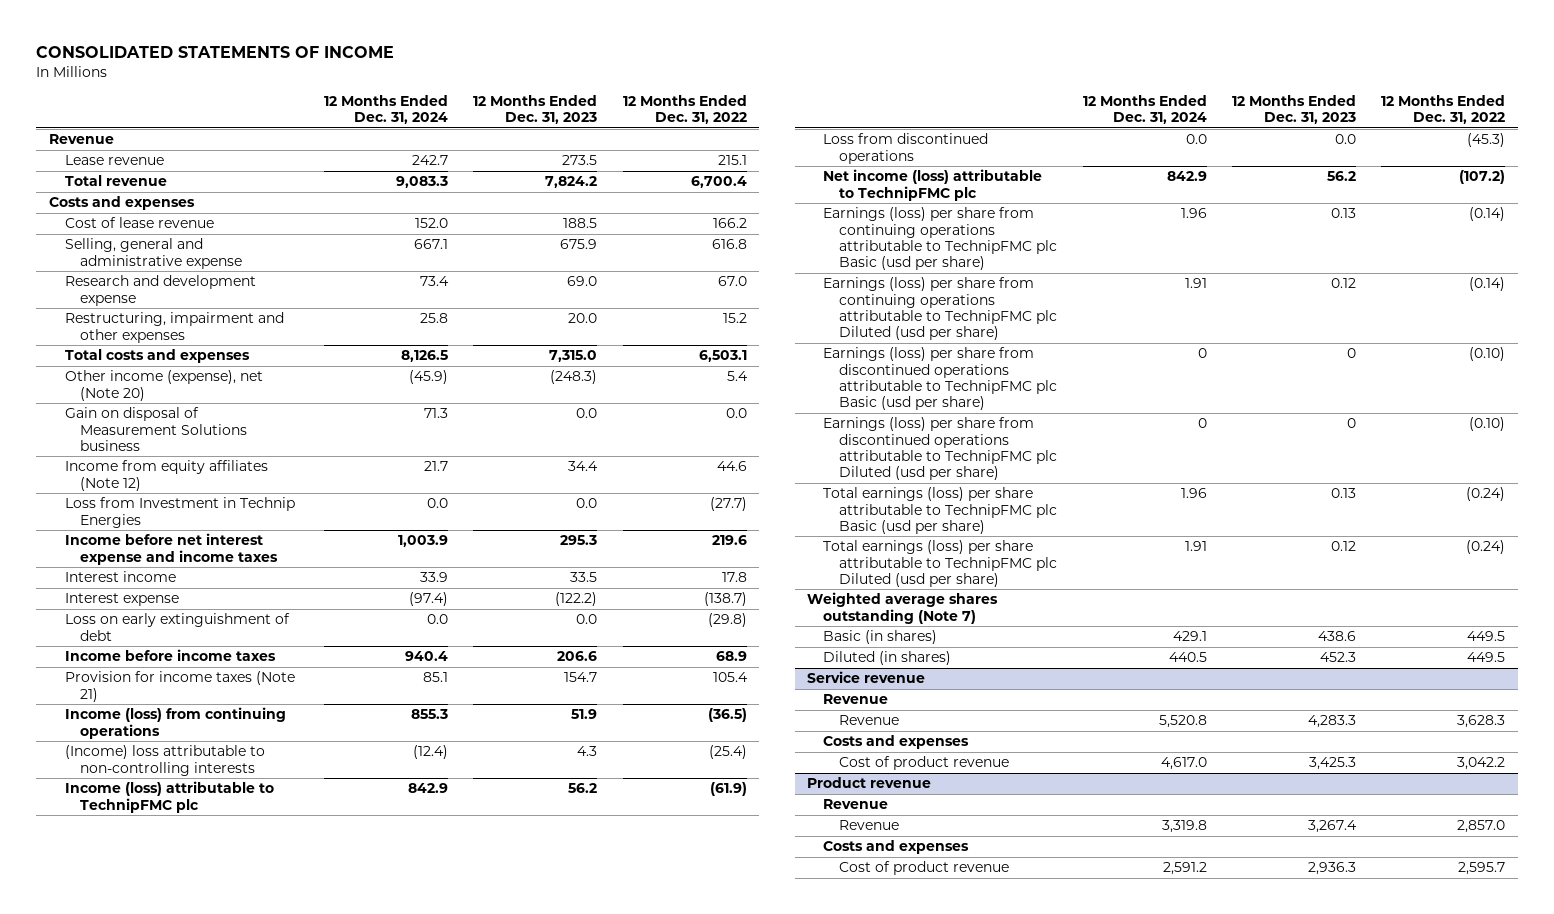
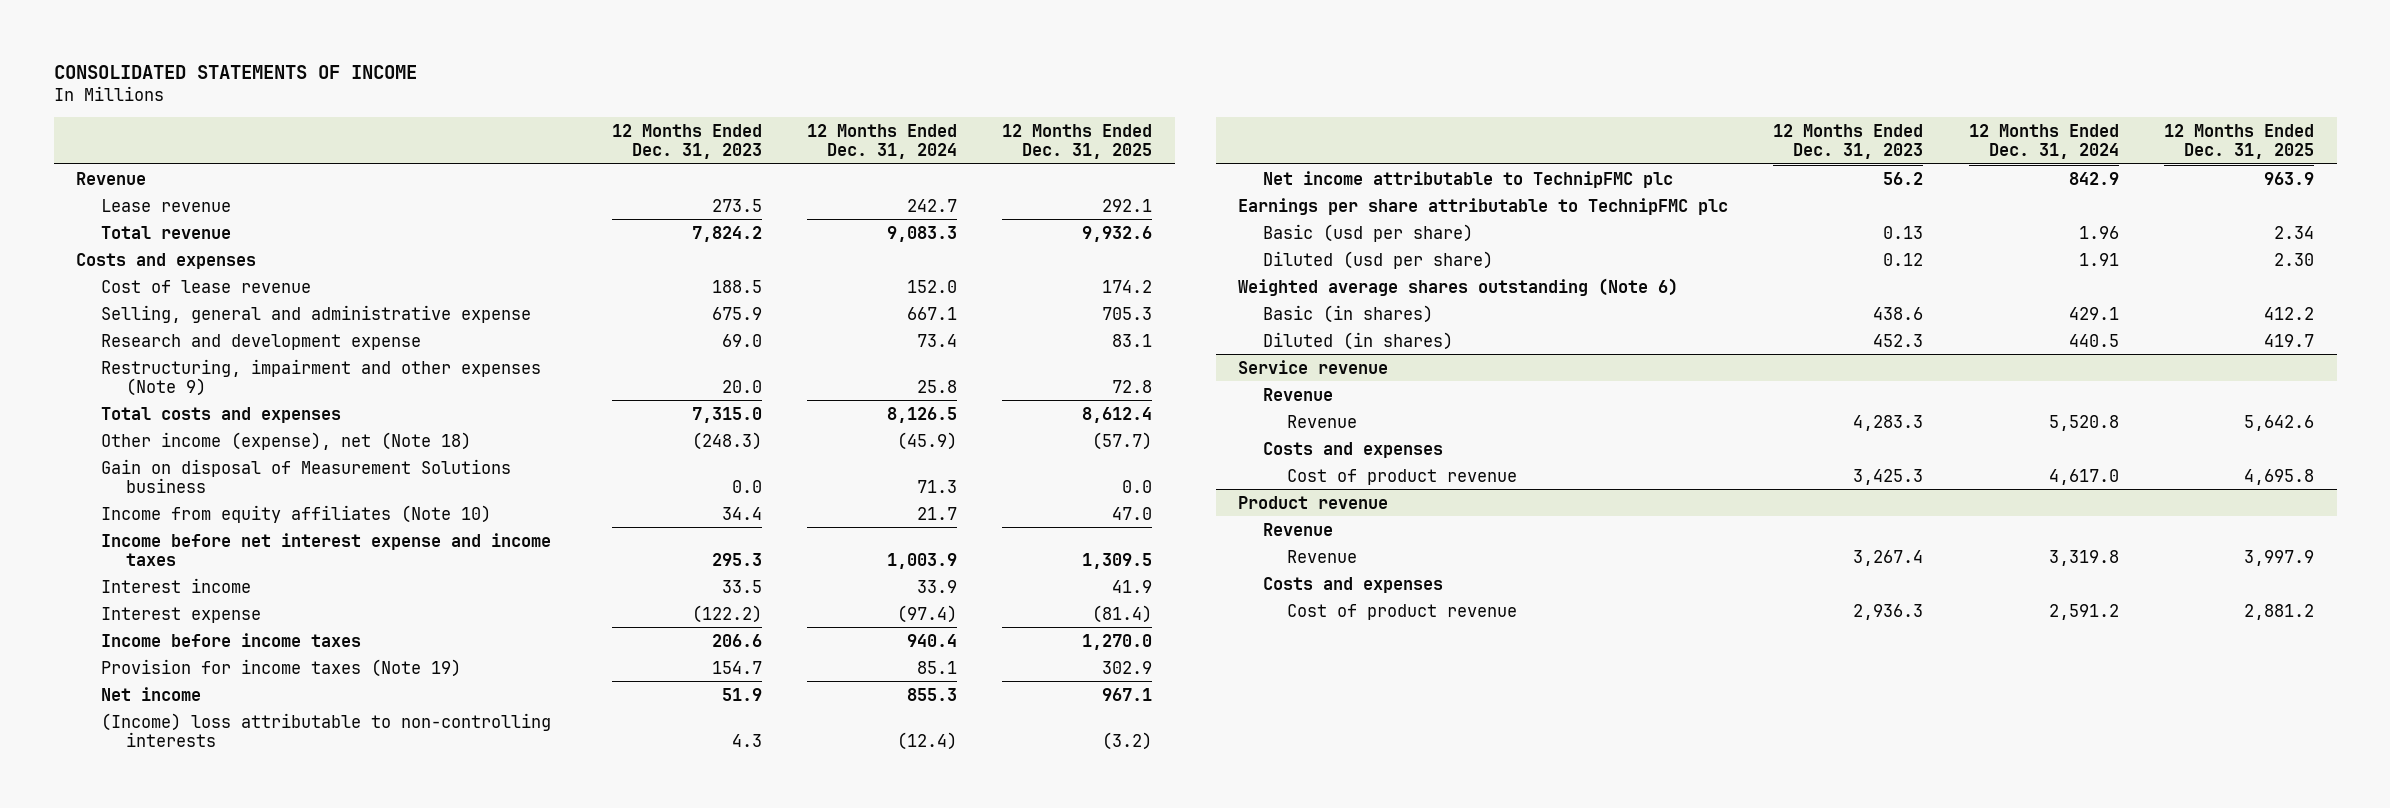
- | 12 Months Ended Dec. 31, 2024 | 12 Months Ended Dec. 31, 2023 | 12 Months Ended Dec. 31, 2022
+ | 12 Months Ended Dec. 31, 2023 | 12 Months Ended Dec. 31, 2024 | 12 Months Ended Dec. 31, 2025
- Restructuring, impairment and other expenses | 25.8 | 20.0 | 15.2
+ Restructuring, impairment and other expenses (Note 9) | 20.0 | 25.8 | 72.8
- Other income (expense), net (Note 20) | (45.9) | (248.3) | 5.4
+ Other income (expense), net (Note 18) | (248.3) | (45.9) | (57.7)
- Income from equity affiliates (Note 12) | 21.7 | 34.4 | 44.6
- Loss from Investment in Technip Energies | 0.0 | 0.0 | (27.7)
+ Income from equity affiliates (Note 10) | 34.4 | 21.7 | 47.0
- Loss on early extinguishment of debt | 0.0 | 0.0 | (29.8)
- Provision for income taxes (Note 21) | 85.1 | 154.7 | 105.4
- Income (loss) from continuing operations | 855.3 | 51.9 | (36.5)
+ Provision for income taxes (Note 19) | 154.7 | 85.1 | 302.9
+ Net income | 51.9 | 855.3 | 967.1
- Income (loss) attributable to TechnipFMC plc | 842.9 | 56.2 | (61.9)
- Loss from discontinued operations | 0.0 | 0.0 | (45.3)
- Net income (loss) attributable to TechnipFMC plc | 842.9 | 56.2 | (107.2)
- Earnings (loss) per share from continuing operations attributable to TechnipFMC plc Basic (usd per share) | 1.96 | 0.13 | (0.14)
- Earnings (loss) per share from continuing operations attributable to TechnipFMC plc Diluted (usd per share) | 1.91 | 0.12 | (0.14)
- Earnings (loss) per share from discontinued operations attributable to TechnipFMC plc Basic (usd per share) | 0 | 0 | (0.10)
- Earnings (loss) per share from discontinued operations attributable to TechnipFMC plc Diluted (usd per share) | 0 | 0 | (0.10)
- Total earnings (loss) per share attributable to TechnipFMC plc Basic (usd per share) | 1.96 | 0.13 | (0.24)
- Total earnings (loss) per share attributable to TechnipFMC plc Diluted (usd per share) | 1.91 | 0.12 | (0.24)
- Weighted average shares outstanding (Note 7)
+ Net income attributable to TechnipFMC plc | 56.2 | 842.9 | 963.9
+ Earnings per share attributable to TechnipFMC plc
+ Basic (usd per share) | 0.13 | 1.96 | 2.34
+ Diluted (usd per share) | 0.12 | 1.91 | 2.30
+ Weighted average shares outstanding (Note 6)

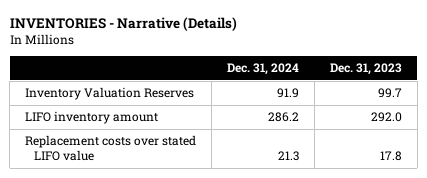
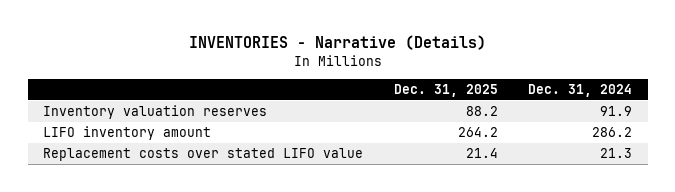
- | Dec. 31, 2024 | Dec. 31, 2023
+ | Dec. 31, 2025 | Dec. 31, 2024
- Inventory Valuation Reserves | 91.9 | 99.7
+ Inventory valuation reserves | 88.2 | 91.9

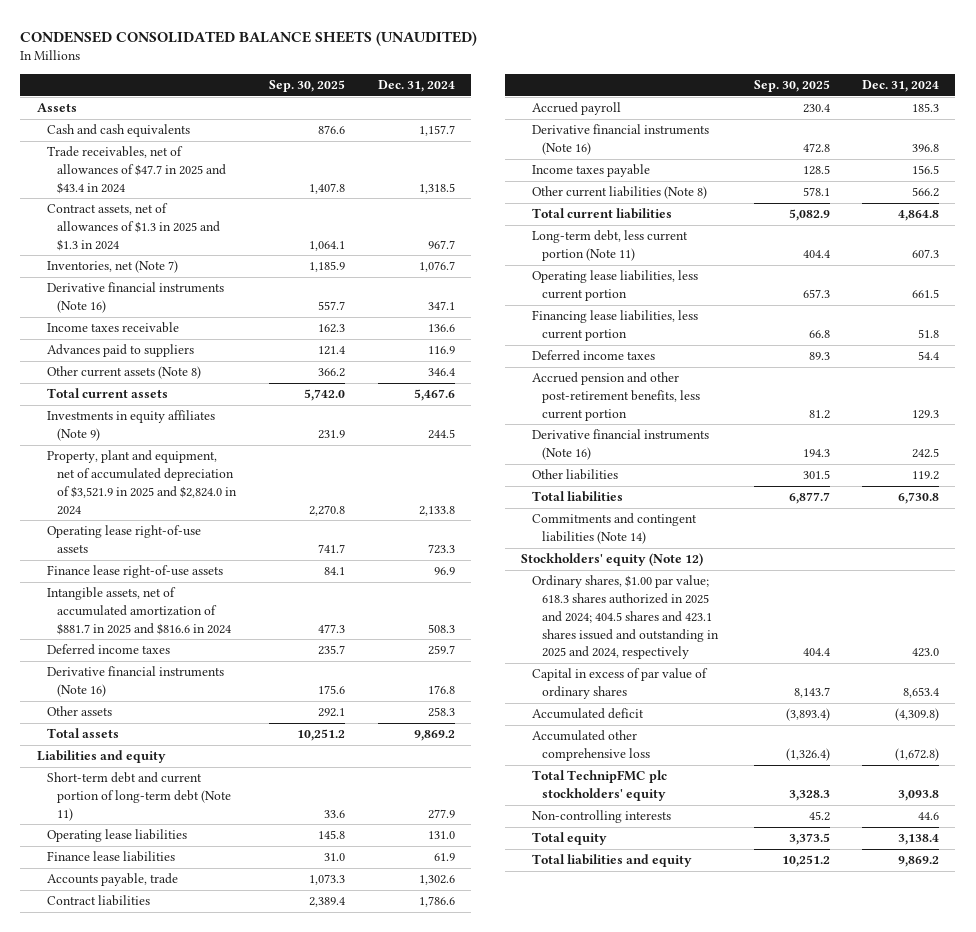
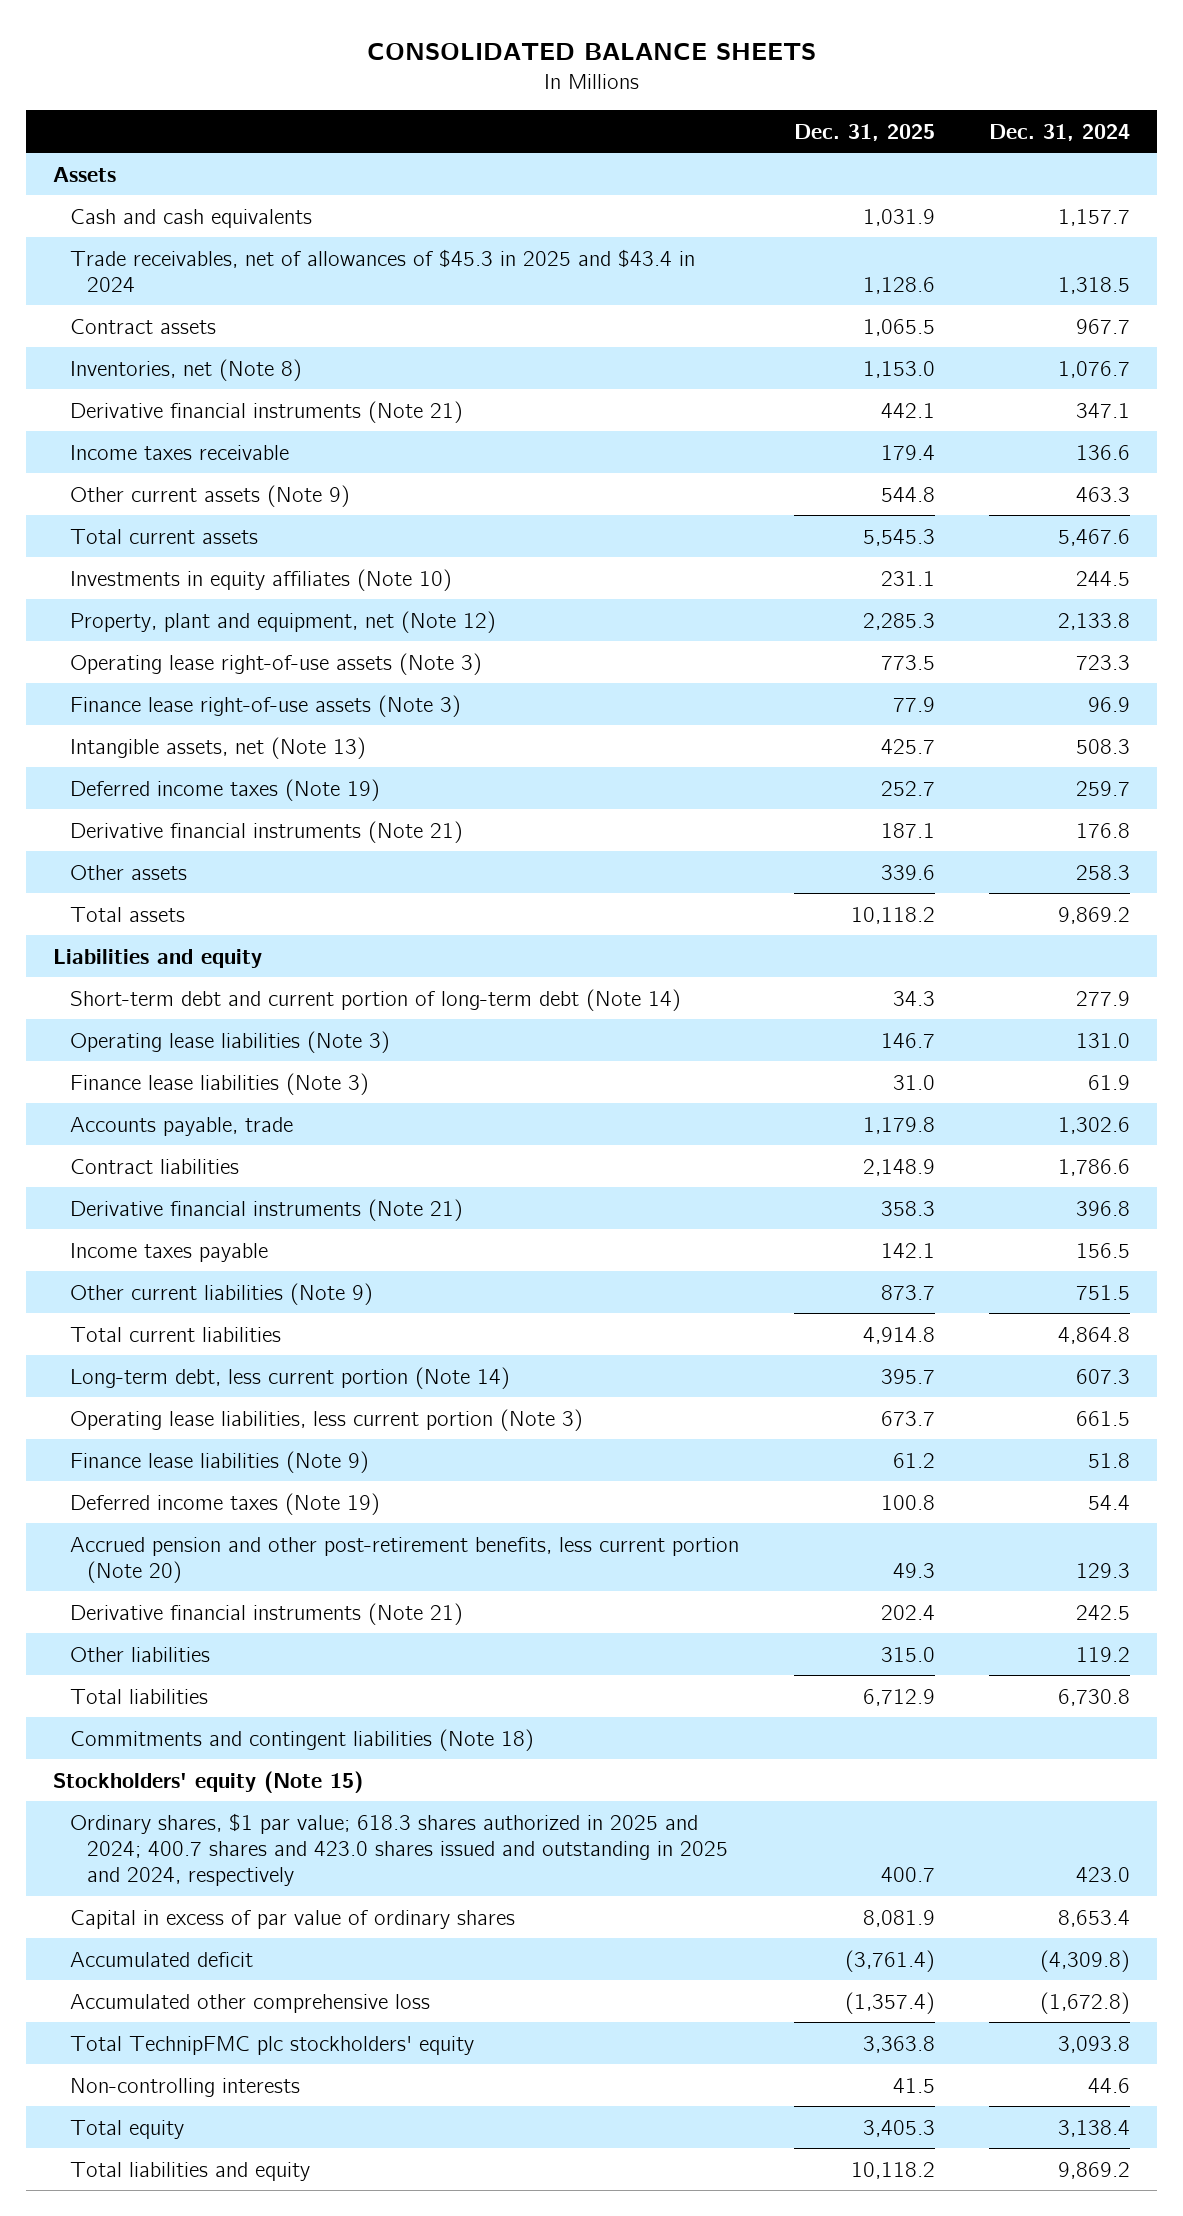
- CONDENSED CONSOLIDATED BALANCE SHEETS (UNAUDITED)
+ CONSOLIDATED BALANCE SHEETS
- | Sep. 30, 2025 | Dec. 31, 2024
+ | Dec. 31, 2025 | Dec. 31, 2024
- Trade receivables, net of allowances of $47.7 in 2025 and $43.4 in 2024 | 1,407.8 | 1,318.5
- Contract assets, net of allowances of $1.3 in 2025 and $1.3 in 2024 | 1,064.1 | 967.7
- Inventories, net (Note 7) | 1,185.9 | 1,076.7
- Derivative financial instruments (Note 16) | 557.7 | 347.1
+ Trade receivables, net of allowances of $45.3 in 2025 and $43.4 in 2024 | 1,128.6 | 1,318.5
+ Contract assets | 1,065.5 | 967.7
+ Inventories, net (Note 8) | 1,153.0 | 1,076.7
+ Derivative financial instruments (Note 21) | 442.1 | 347.1
- Advances paid to suppliers | 121.4 | 116.9
- Other current assets (Note 8) | 366.2 | 346.4
+ Other current assets (Note 9) | 544.8 | 463.3
- Investments in equity affiliates (Note 9) | 231.9 | 244.5
- Property, plant and equipment, net of accumulated depreciation of $3,521.9 in 2025 and $2,824.0 in 2024 | 2,270.8 | 2,133.8
- Operating lease right-of-use assets | 741.7 | 723.3
- Finance lease right-of-use assets | 84.1 | 96.9
- Intangible assets, net of accumulated amortization of $881.7 in 2025 and $816.6 in 2024 | 477.3 | 508.3
- Deferred income taxes | 235.7 | 259.7
- Derivative financial instruments (Note 16) | 175.6 | 176.8
+ Investments in equity affiliates (Note 10) | 231.1 | 244.5
+ Property, plant and equipment, net (Note 12) | 2,285.3 | 2,133.8
+ Operating lease right-of-use assets (Note 3) | 773.5 | 723.3
+ Finance lease right-of-use assets (Note 3) | 77.9 | 96.9
+ Intangible assets, net (Note 13) | 425.7 | 508.3
+ Deferred income taxes (Note 19) | 252.7 | 259.7
+ Derivative financial instruments (Note 21) | 187.1 | 176.8
- Short-term debt and current portion of long-term debt (Note 11) | 33.6 | 277.9
- Operating lease liabilities | 145.8 | 131.0
- Finance lease liabilities | 31.0 | 61.9
+ Short-term debt and current portion of long-term debt (Note 14) | 34.3 | 277.9
+ Operating lease liabilities (Note 3) | 146.7 | 131.0
+ Finance lease liabilities (Note 3) | 31.0 | 61.9
- Accrued payroll | 230.4 | 185.3
- Derivative financial instruments (Note 16) | 472.8 | 396.8
+ Derivative financial instruments (Note 21) | 358.3 | 396.8
- Other current liabilities (Note 8) | 578.1 | 566.2
+ Other current liabilities (Note 9) | 873.7 | 751.5
- Long-term debt, less current portion (Note 11) | 404.4 | 607.3
- Operating lease liabilities, less current portion | 657.3 | 661.5
- Financing lease liabilities, less current portion | 66.8 | 51.8
- Deferred income taxes | 89.3 | 54.4
- Accrued pension and other post-retirement benefits, less current portion | 81.2 | 129.3
- Derivative financial instruments (Note 16) | 194.3 | 242.5
+ Long-term debt, less current portion (Note 14) | 395.7 | 607.3
+ Operating lease liabilities, less current portion (Note 3) | 673.7 | 661.5
+ Finance lease liabilities (Note 9) | 61.2 | 51.8
+ Deferred income taxes (Note 19) | 100.8 | 54.4
+ Accrued pension and other post-retirement benefits, less current portion (Note 20) | 49.3 | 129.3
+ Derivative financial instruments (Note 21) | 202.4 | 242.5
- Commitments and contingent liabilities (Note 14)
- Stockholders' equity (Note 12)
- Ordinary shares, $1.00 par value; 618.3 shares authorized in 2025 and 2024; 404.5 shares and 423.1 shares issued and outstanding in 2025 and 2024, respectively | 404.4 | 423.0
+ Commitments and contingent liabilities (Note 18)
+ Stockholders' equity (Note 15)
+ Ordinary shares, $1 par value; 618.3 shares authorized in 2025 and 2024; 400.7 shares and 423.0 shares issued and outstanding in 2025 and 2024, respectively | 400.7 | 423.0

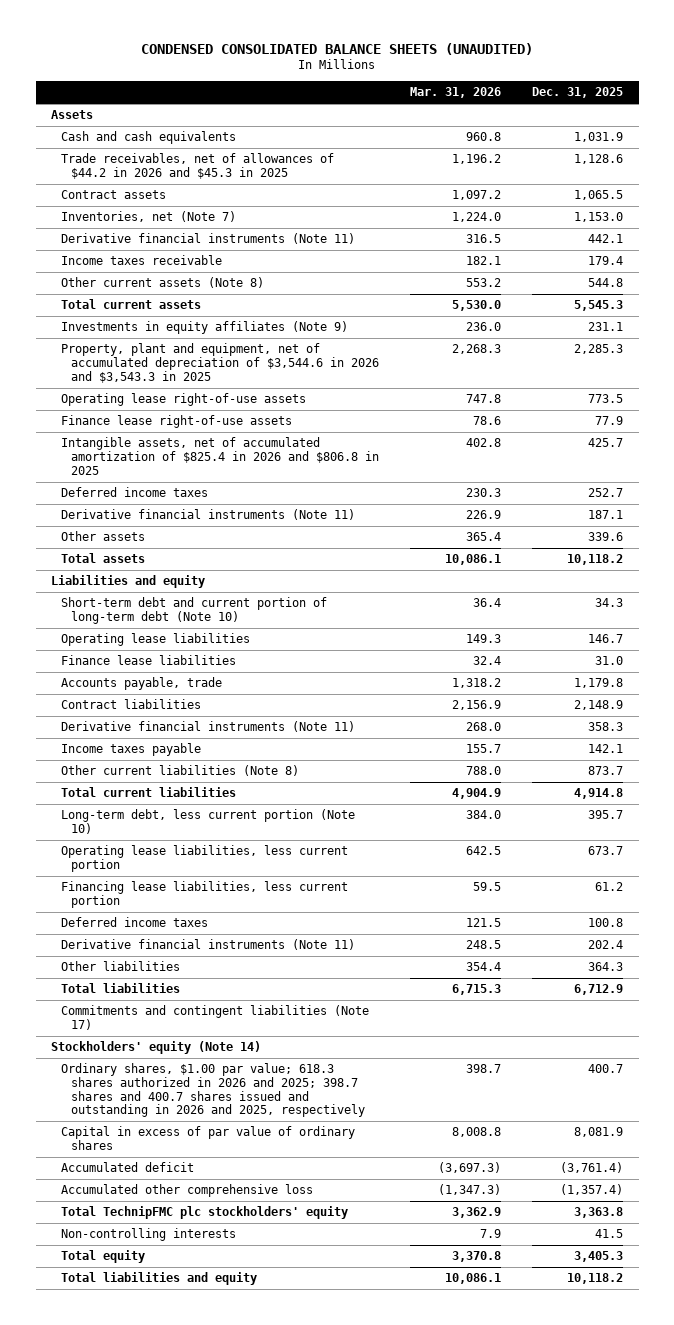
- CONSOLIDATED BALANCE SHEETS
+ CONDENSED CONSOLIDATED BALANCE SHEETS (UNAUDITED)
- | Dec. 31, 2025 | Dec. 31, 2024
+ | Mar. 31, 2026 | Dec. 31, 2025
- Trade receivables, net of allowances of $45.3 in 2025 and $43.4 in 2024 | 1,128.6 | 1,318.5
+ Trade receivables, net of allowances of $44.2 in 2026 and $45.3 in 2025 | 1,196.2 | 1,128.6
- Inventories, net (Note 8) | 1,153.0 | 1,076.7
- Derivative financial instruments (Note 21) | 442.1 | 347.1
+ Inventories, net (Note 7) | 1,224.0 | 1,153.0
+ Derivative financial instruments (Note 11) | 316.5 | 442.1
- Other current assets (Note 9) | 544.8 | 463.3
+ Other current assets (Note 8) | 553.2 | 544.8
- Investments in equity affiliates (Note 10) | 231.1 | 244.5
- Property, plant and equipment, net (Note 12) | 2,285.3 | 2,133.8
- Operating lease right-of-use assets (Note 3) | 773.5 | 723.3
- Finance lease right-of-use assets (Note 3) | 77.9 | 96.9
- Intangible assets, net (Note 13) | 425.7 | 508.3
- Deferred income taxes (Note 19) | 252.7 | 259.7
- Derivative financial instruments (Note 21) | 187.1 | 176.8
+ Investments in equity affiliates (Note 9) | 236.0 | 231.1
+ Property, plant and equipment, net of accumulated depreciation of $3,544.6 in 2026 and $3,543.3 in 2025 | 2,268.3 | 2,285.3
+ Operating lease right-of-use assets | 747.8 | 773.5
+ Finance lease right-of-use assets | 78.6 | 77.9
+ Intangible assets, net of accumulated amortization of $825.4 in 2026 and $806.8 in 2025 | 402.8 | 425.7
+ Deferred income taxes | 230.3 | 252.7
+ Derivative financial instruments (Note 11) | 226.9 | 187.1
- Short-term debt and current portion of long-term debt (Note 14) | 34.3 | 277.9
- Operating lease liabilities (Note 3) | 146.7 | 131.0
- Finance lease liabilities (Note 3) | 31.0 | 61.9
+ Short-term debt and current portion of long-term debt (Note 10) | 36.4 | 34.3
+ Operating lease liabilities | 149.3 | 146.7
+ Finance lease liabilities | 32.4 | 31.0
- Derivative financial instruments (Note 21) | 358.3 | 396.8
+ Derivative financial instruments (Note 11) | 268.0 | 358.3
- Other current liabilities (Note 9) | 873.7 | 751.5
+ Other current liabilities (Note 8) | 788.0 | 873.7
- Long-term debt, less current portion (Note 14) | 395.7 | 607.3
- Operating lease liabilities, less current portion (Note 3) | 673.7 | 661.5
- Finance lease liabilities (Note 9) | 61.2 | 51.8
- Deferred income taxes (Note 19) | 100.8 | 54.4
- Accrued pension and other post-retirement benefits, less current portion (Note 20) | 49.3 | 129.3
- Derivative financial instruments (Note 21) | 202.4 | 242.5
- Other liabilities | 315.0 | 119.2
+ Long-term debt, less current portion (Note 10) | 384.0 | 395.7
+ Operating lease liabilities, less current portion | 642.5 | 673.7
+ Financing lease liabilities, less current portion | 59.5 | 61.2
+ Deferred income taxes | 121.5 | 100.8
+ Derivative financial instruments (Note 11) | 248.5 | 202.4
+ Other liabilities | 354.4 | 364.3
- Commitments and contingent liabilities (Note 18)
- Stockholders' equity (Note 15)
- Ordinary shares, $1 par value; 618.3 shares authorized in 2025 and 2024; 400.7 shares and 423.0 shares issued and outstanding in 2025 and 2024, respectively | 400.7 | 423.0
+ Commitments and contingent liabilities (Note 17)
+ Stockholders' equity (Note 14)
+ Ordinary shares, $1.00 par value; 618.3 shares authorized in 2026 and 2025; 398.7 shares and 400.7 shares issued and outstanding in 2026 and 2025, respectively | 398.7 | 400.7

